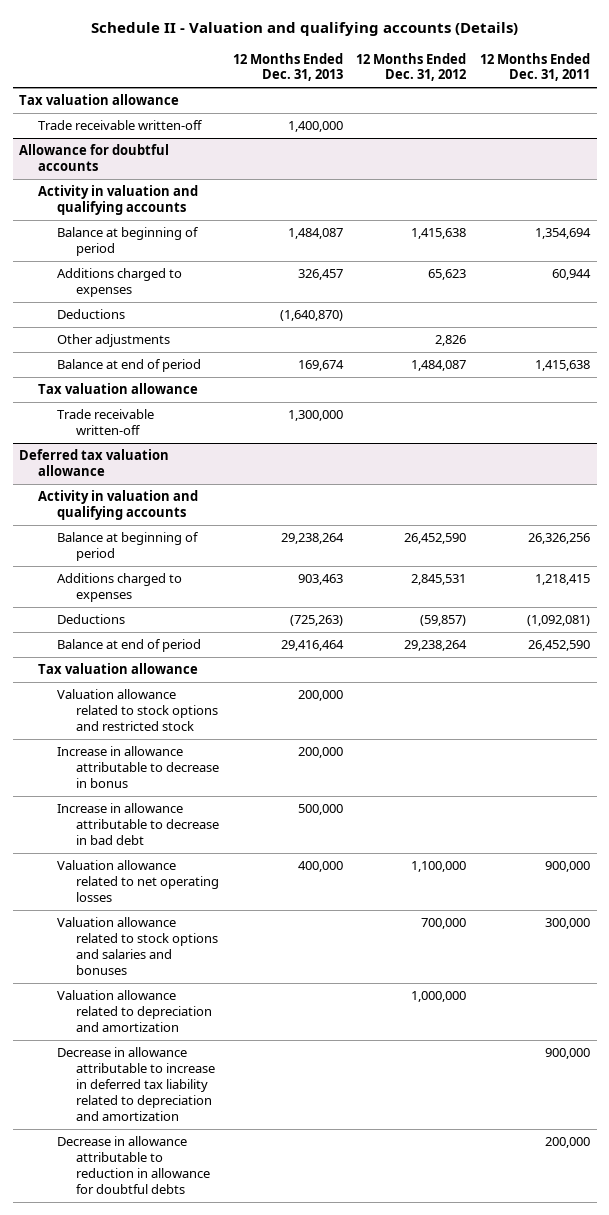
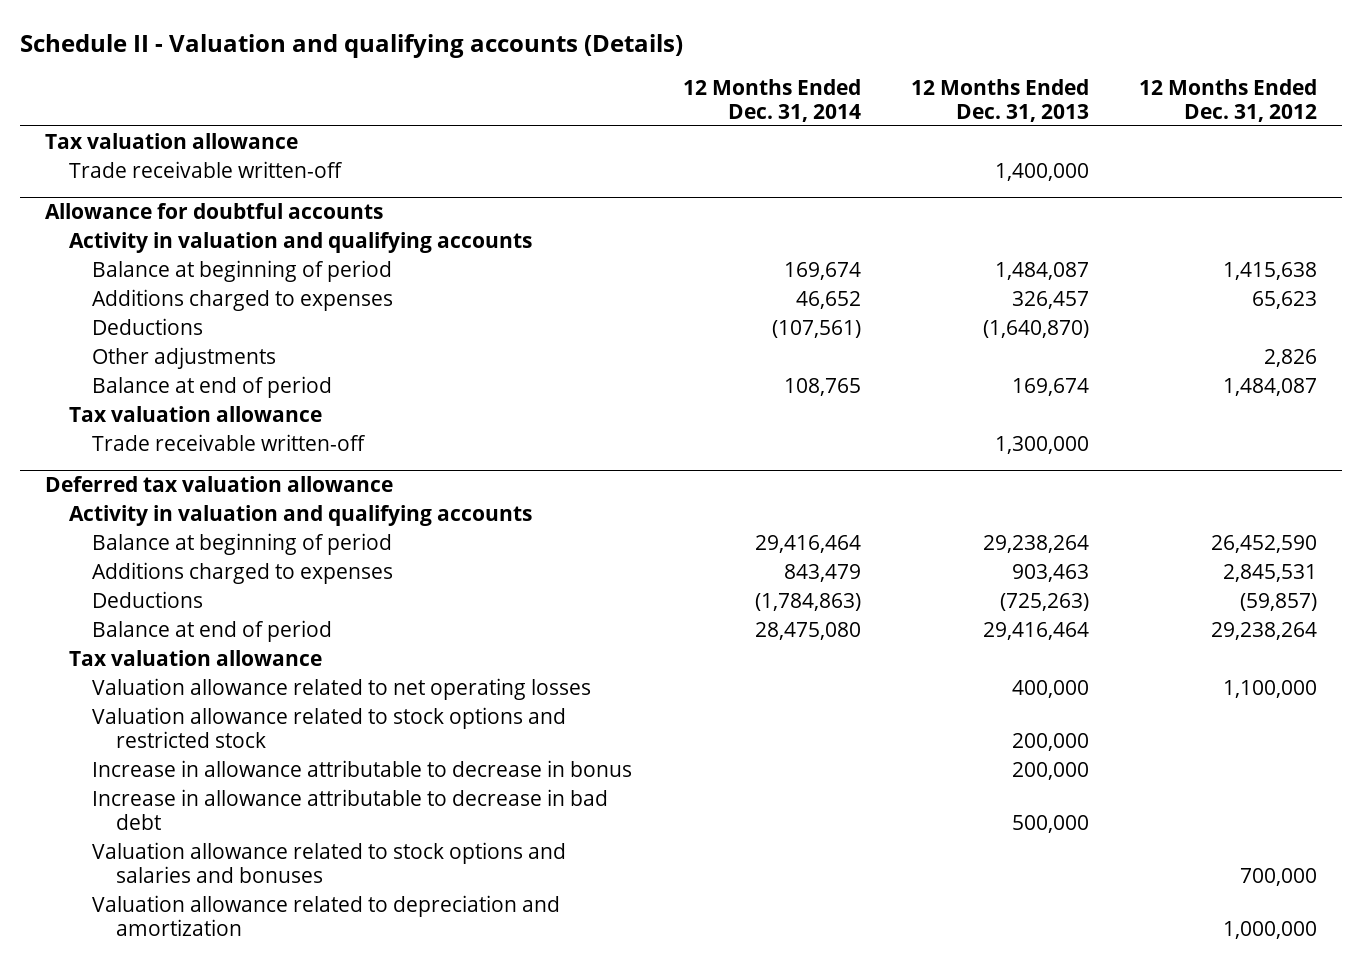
- | 12 Months Ended Dec. 31, 2013 | 12 Months Ended Dec. 31, 2012 | 12 Months Ended Dec. 31, 2011
+ | 12 Months Ended Dec. 31, 2014 | 12 Months Ended Dec. 31, 2013 | 12 Months Ended Dec. 31, 2012
@ Deferred tax valuation allowance
moved up: Valuation allowance related to net operating losses | | 400,000 | 1,100,000
- Decrease in allowance attributable to increase in deferred tax liability related to depreciation and amortization | | | 900,000
- Decrease in allowance attributable to reduction in allowance for doubtful debts | | | 200,000

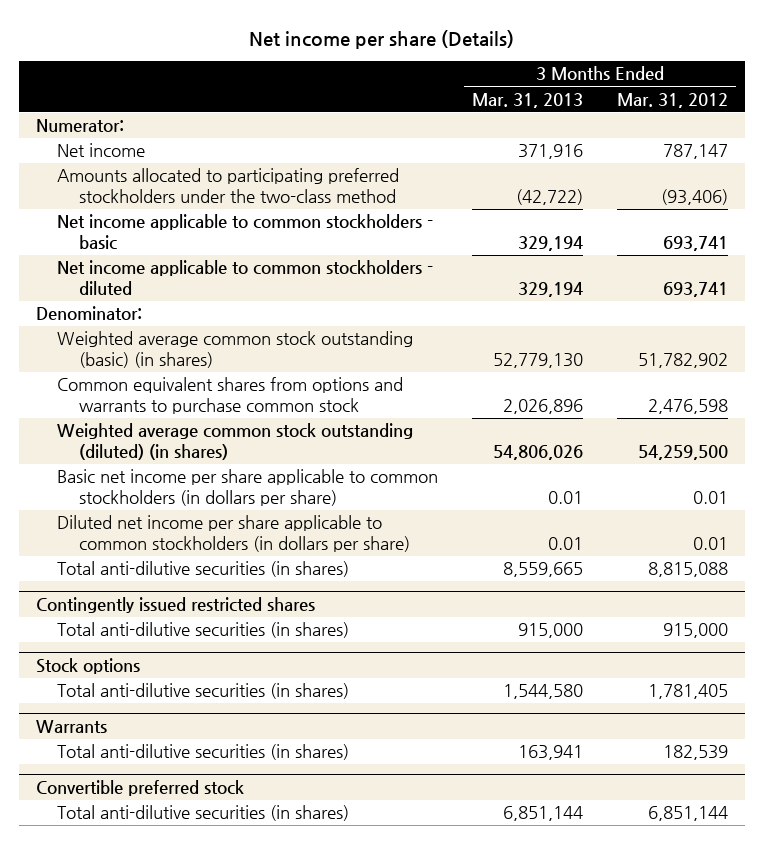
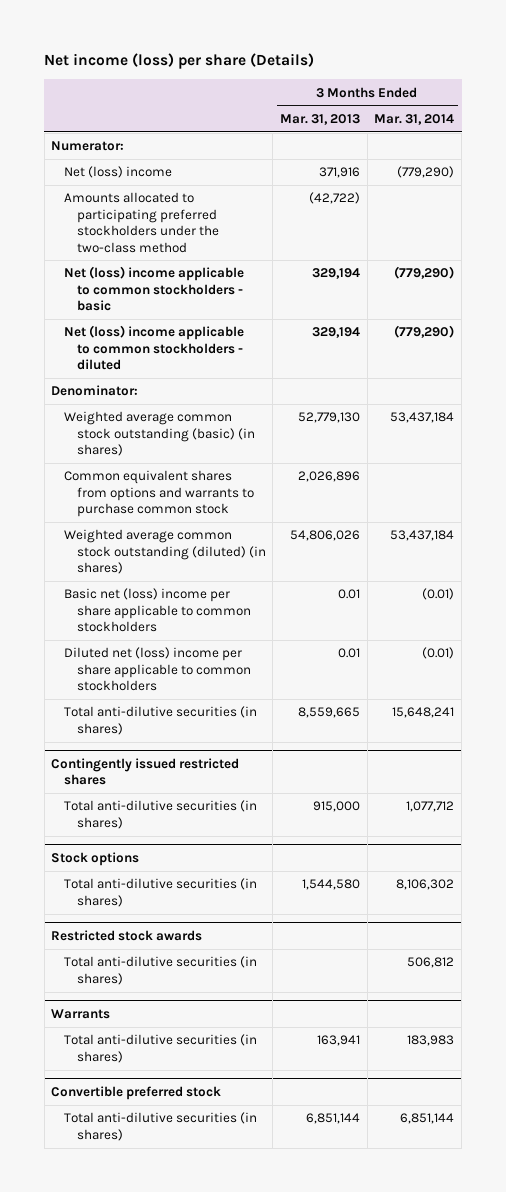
- Net income per share (Details)
+ Net income (loss) per share (Details)
- | 3 Months Ended Mar. 31, 2013 | 3 Months Ended Mar. 31, 2012
+ | 3 Months Ended Mar. 31, 2013 | 3 Months Ended Mar. 31, 2014
- Net income | 371,916 | 787,147
+ Net (loss) income | 371,916 | (779,290)
- Net income applicable to common stockholders - basic | 329,194 | 693,741
- Net income applicable to common stockholders - diluted | 329,194 | 693,741
+ Net (loss) income applicable to common stockholders - basic | 329,194 | (779,290)
+ Net (loss) income applicable to common stockholders - diluted | 329,194 | (779,290)
- Basic net income per share applicable to common stockholders (in dollars per share) | 0.01 | 0.01
- Diluted net income per share applicable to common stockholders (in dollars per share) | 0.01 | 0.01
+ Basic net (loss) income per share applicable to common stockholders | 0.01 | (0.01)
+ Diluted net (loss) income per share applicable to common stockholders | 0.01 | (0.01)
+ Restricted stock awards
+ Total anti-dilutive securities (in shares) | | 506,812

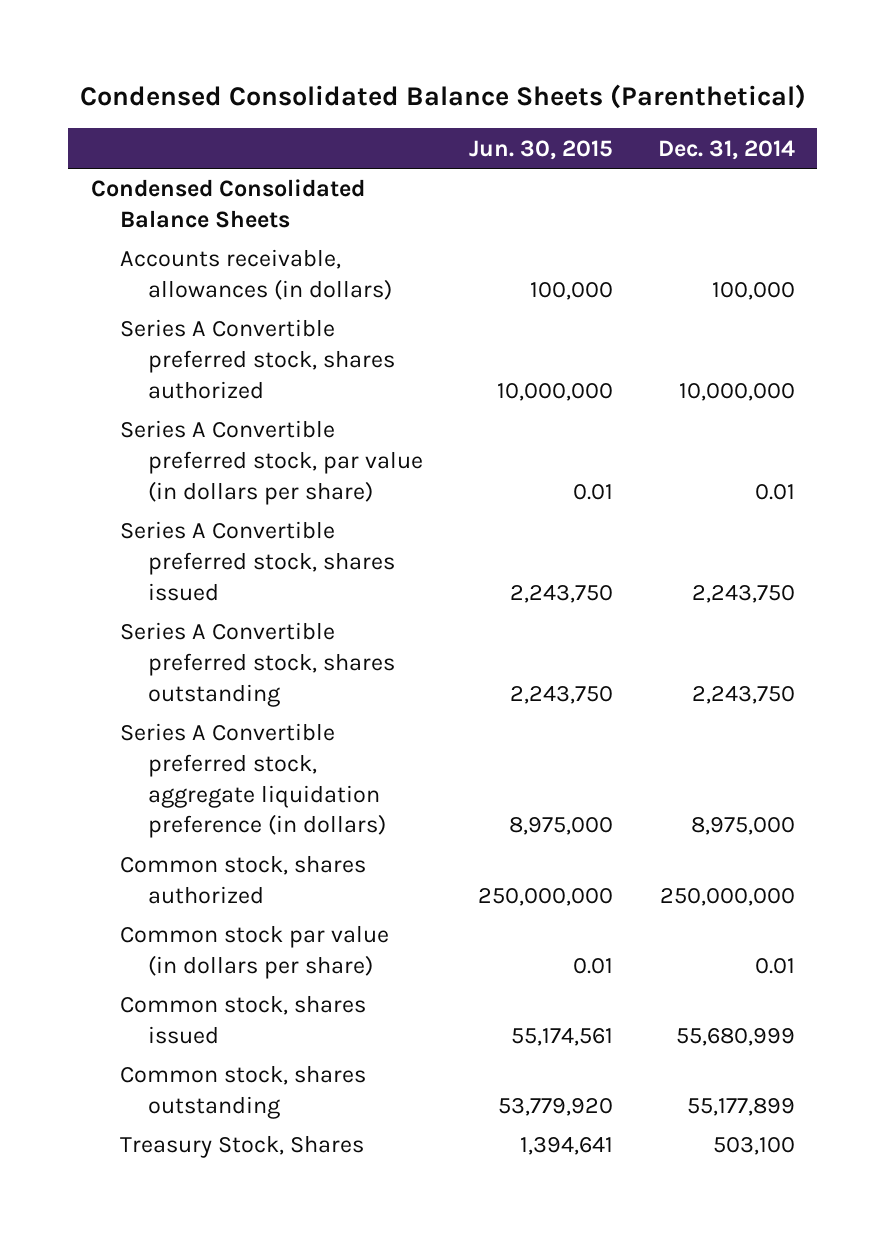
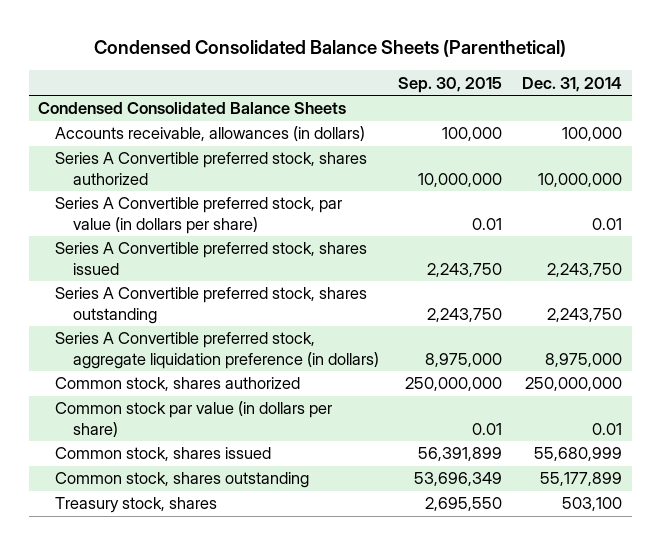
- | Jun. 30, 2015 | Dec. 31, 2014
+ | Sep. 30, 2015 | Dec. 31, 2014
- Treasury Stock, Shares | 1,394,641 | 503,100
+ Treasury stock, shares | 2,695,550 | 503,100

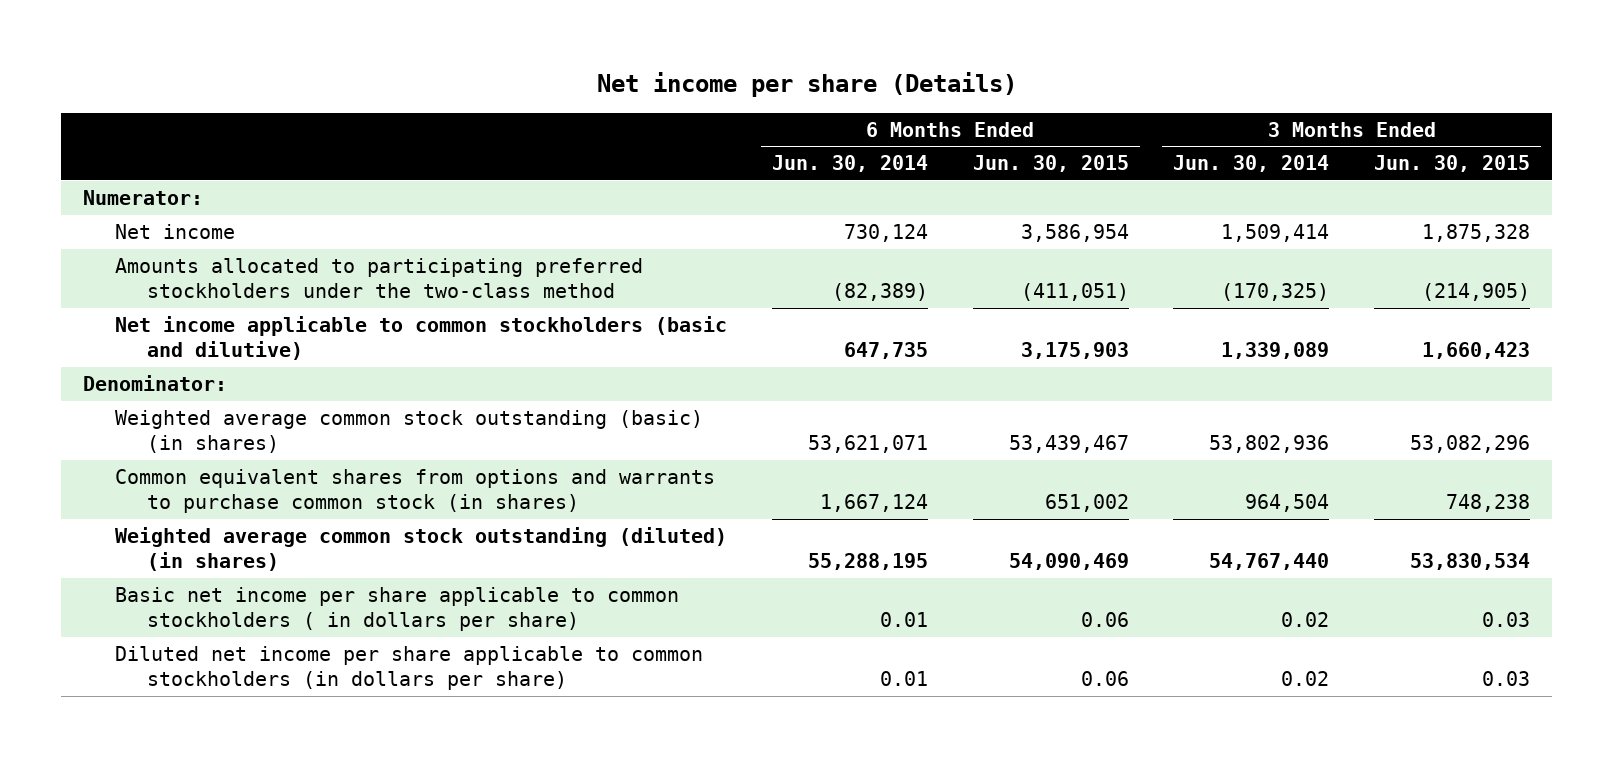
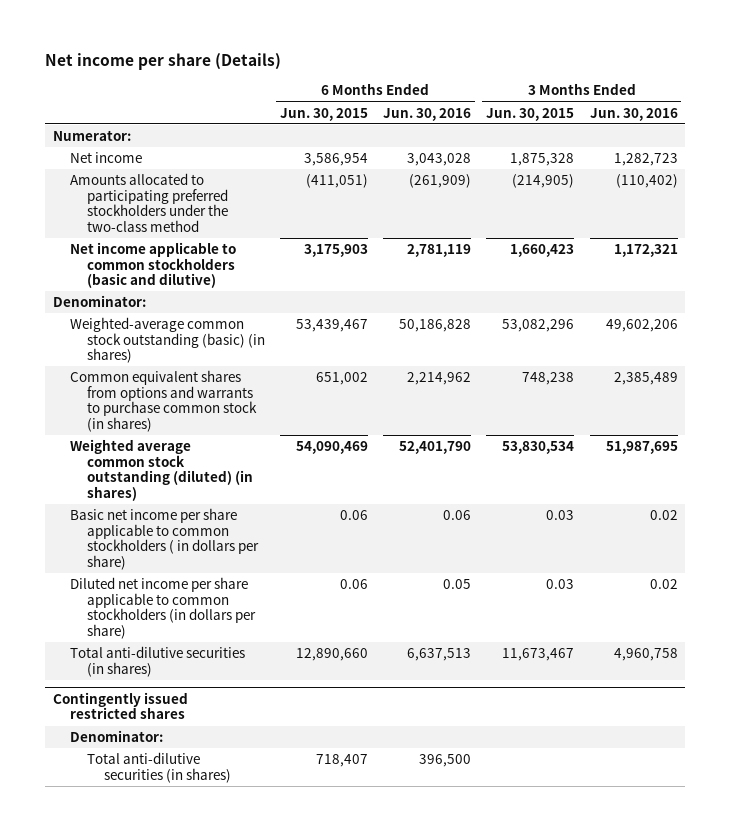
- | 6 Months Ended Jun. 30, 2014 | 6 Months Ended Jun. 30, 2015 | 3 Months Ended Jun. 30, 2014 | 3 Months Ended Jun. 30, 2015
+ | 6 Months Ended Jun. 30, 2015 | 6 Months Ended Jun. 30, 2016 | 3 Months Ended Jun. 30, 2015 | 3 Months Ended Jun. 30, 2016
- Weighted average common stock outstanding (basic) (in shares) | 53,621,071 | 53,439,467 | 53,802,936 | 53,082,296
+ Weighted-average common stock outstanding (basic) (in shares) | 53,439,467 | 50,186,828 | 53,082,296 | 49,602,206
+ Total anti-dilutive securities (in shares) | 12,890,660 | 6,637,513 | 11,673,467 | 4,960,758
+ Contingently issued restricted shares
+ Denominator:
+ Total anti-dilutive securities (in shares) | 718,407 | 396,500 | |

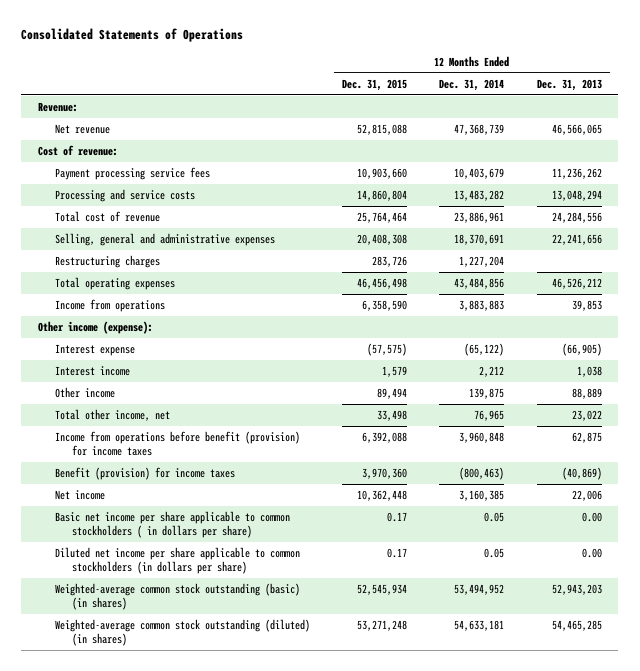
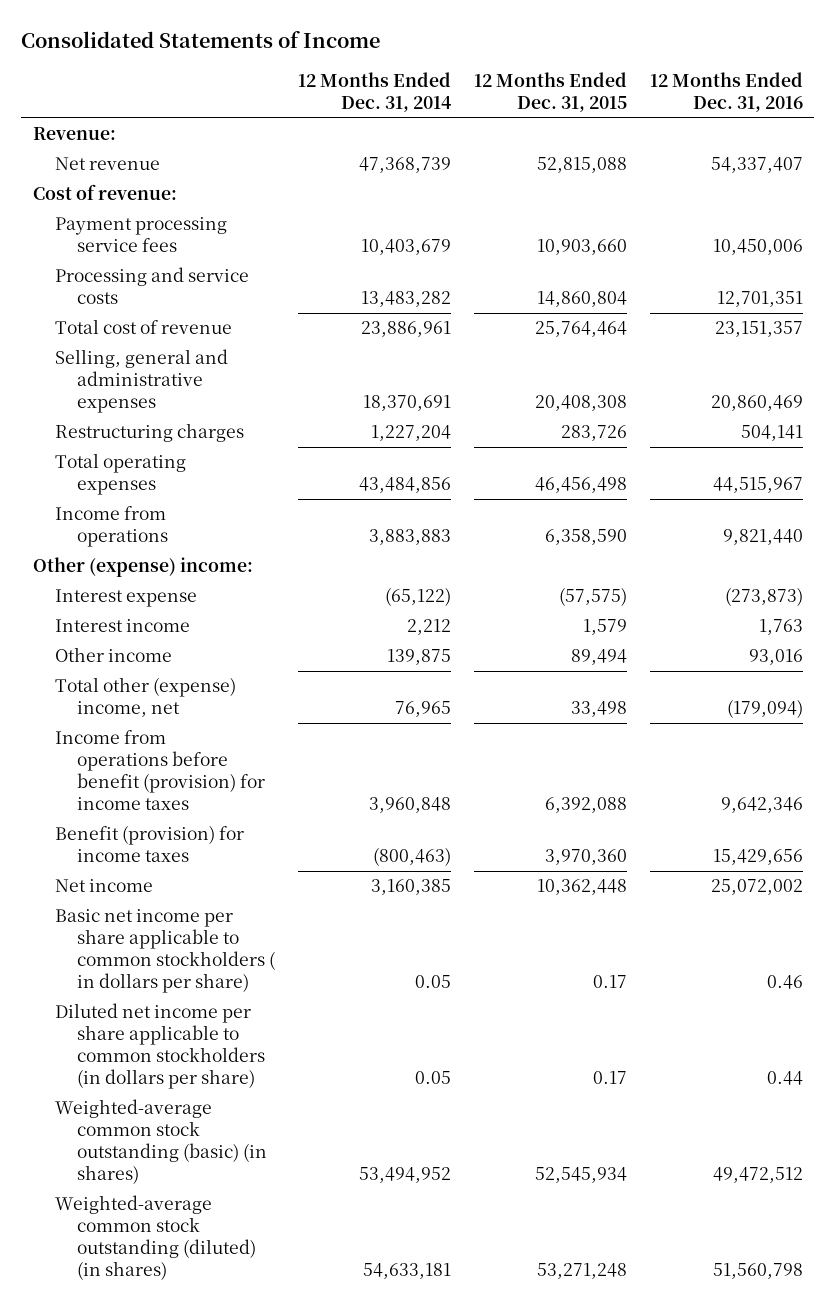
- Consolidated Statements of Operations
+ Consolidated Statements of Income
- | 12 Months Ended Dec. 31, 2015 | 12 Months Ended Dec. 31, 2014 | 12 Months Ended Dec. 31, 2013
+ | 12 Months Ended Dec. 31, 2014 | 12 Months Ended Dec. 31, 2015 | 12 Months Ended Dec. 31, 2016
- Other income (expense):
+ Other (expense) income:
- Total other income, net | 33,498 | 76,965 | 23,022
+ Total other (expense) income, net | 76,965 | 33,498 | (179,094)

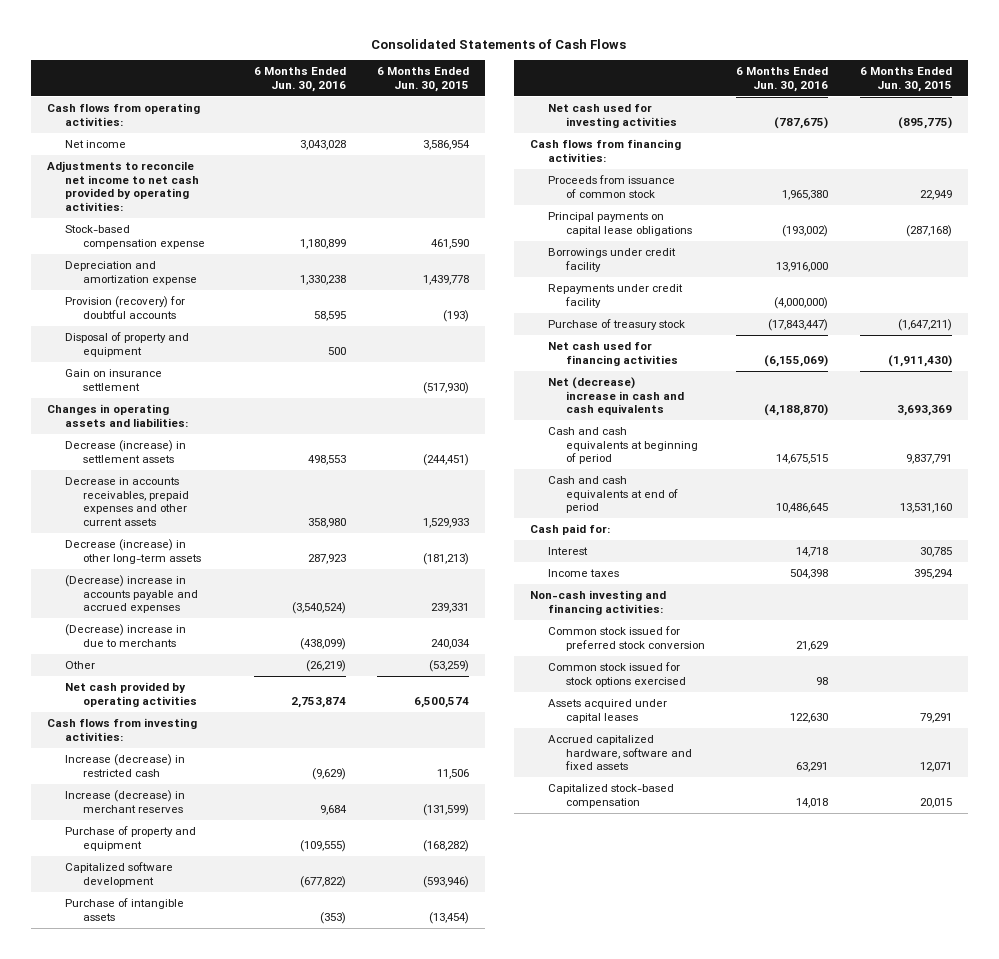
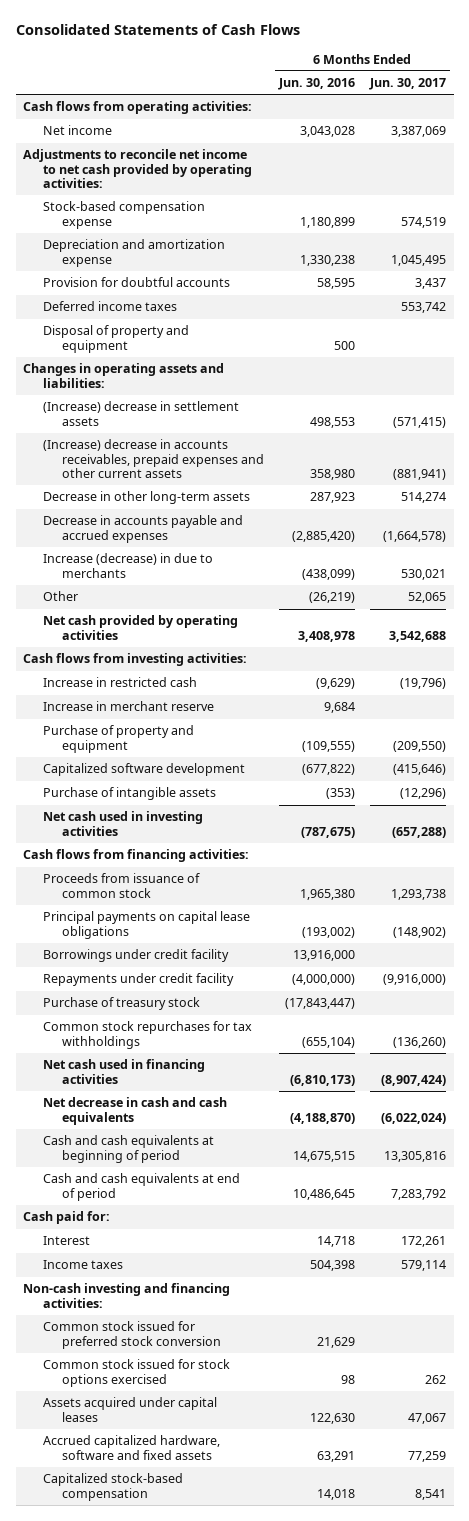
- | 6 Months Ended Jun. 30, 2016 | 6 Months Ended Jun. 30, 2015
+ | 6 Months Ended Jun. 30, 2016 | 6 Months Ended Jun. 30, 2017
- Provision (recovery) for doubtful accounts | 58,595 | (193)
+ Provision for doubtful accounts | 58,595 | 3,437
+ Deferred income taxes | | 553,742
- Gain on insurance settlement | | (517,930)
- Decrease (increase) in settlement assets | 498,553 | (244,451)
- Decrease in accounts receivables, prepaid expenses and other current assets | 358,980 | 1,529,933
- Decrease (increase) in other long-term assets | 287,923 | (181,213)
- (Decrease) increase in accounts payable and accrued expenses | (3,540,524) | 239,331
- (Decrease) increase in due to merchants | (438,099) | 240,034
+ (Increase) decrease in settlement assets | 498,553 | (571,415)
+ (Increase) decrease in accounts receivables, prepaid expenses and other current assets | 358,980 | (881,941)
+ Decrease in other long-term assets | 287,923 | 514,274
+ Decrease in accounts payable and accrued expenses | (2,885,420) | (1,664,578)
+ Increase (decrease) in due to merchants | (438,099) | 530,021
- Net cash provided by operating activities | 2,753,874 | 6,500,574
+ Net cash provided by operating activities | 3,408,978 | 3,542,688
- Increase (decrease) in restricted cash | (9,629) | 11,506
- Increase (decrease) in merchant reserves | 9,684 | (131,599)
+ Increase in restricted cash | (9,629) | (19,796)
+ Increase in merchant reserve | 9,684 |
- Net cash used for investing activities | (787,675) | (895,775)
+ Net cash used in investing activities | (787,675) | (657,288)
- Net cash used for financing activities | (6,155,069) | (1,911,430)
- Net (decrease) increase in cash and cash equivalents | (4,188,870) | 3,693,369
+ Common stock repurchases for tax withholdings | (655,104) | (136,260)
+ Net cash used in financing activities | (6,810,173) | (8,907,424)
+ Net decrease in cash and cash equivalents | (4,188,870) | (6,022,024)

